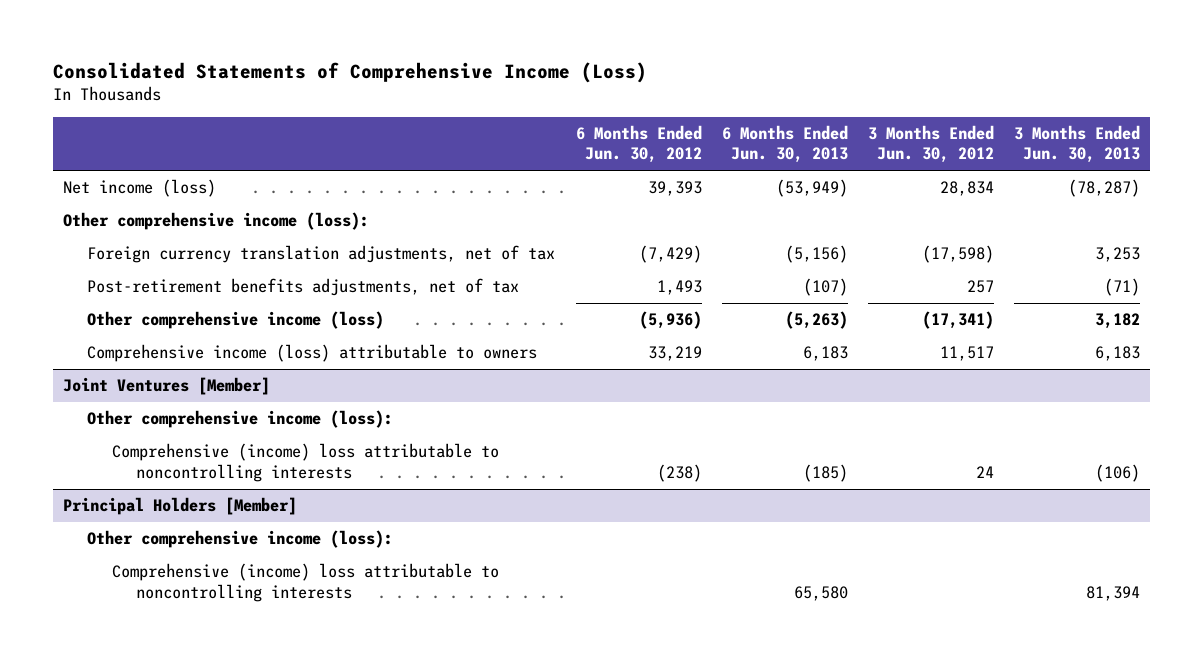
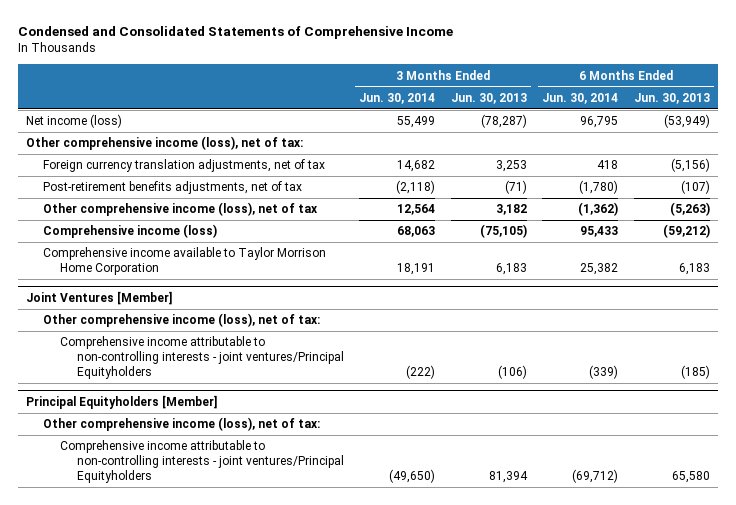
- Consolidated Statements of Comprehensive Income (Loss)
+ Condensed and Consolidated Statements of Comprehensive Income
- | 6 Months Ended Jun. 30, 2012 | 6 Months Ended Jun. 30, 2013 | 3 Months Ended Jun. 30, 2012 | 3 Months Ended Jun. 30, 2013
+ | 3 Months Ended Jun. 30, 2014 | 3 Months Ended Jun. 30, 2013 | 6 Months Ended Jun. 30, 2014 | 6 Months Ended Jun. 30, 2013
- Other comprehensive income (loss):
+ Other comprehensive income (loss), net of tax:
- Other comprehensive income (loss) | (5,936) | (5,263) | (17,341) | 3,182
- Comprehensive income (loss) attributable to owners | 33,219 | 6,183 | 11,517 | 6,183
+ Other comprehensive income (loss), net of tax | 12,564 | 3,182 | (1,362) | (5,263)
+ Comprehensive income (loss) | 68,063 | (75,105) | 95,433 | (59,212)
+ Comprehensive income available to Taylor Morrison Home Corporation | 18,191 | 6,183 | 25,382 | 6,183
@ Joint Ventures [Member]
- Other comprehensive income (loss):
- Comprehensive (income) loss attributable to noncontrolling interests | (238) | (185) | 24 | (106)
- Principal Holders [Member]
- Other comprehensive income (loss):
- Comprehensive (income) loss attributable to noncontrolling interests | | 65,580 | | 81,394
@ Joint Ventures [Member]
+ Other comprehensive income (loss), net of tax:
+ Comprehensive income attributable to non-controlling interests - joint ventures/Principal Equityholders | (222) | (106) | (339) | (185)
+ Principal Equityholders [Member]
+ Other comprehensive income (loss), net of tax:
+ Comprehensive income attributable to non-controlling interests - joint ventures/Principal Equityholders | (49,650) | 81,394 | (69,712) | 65,580

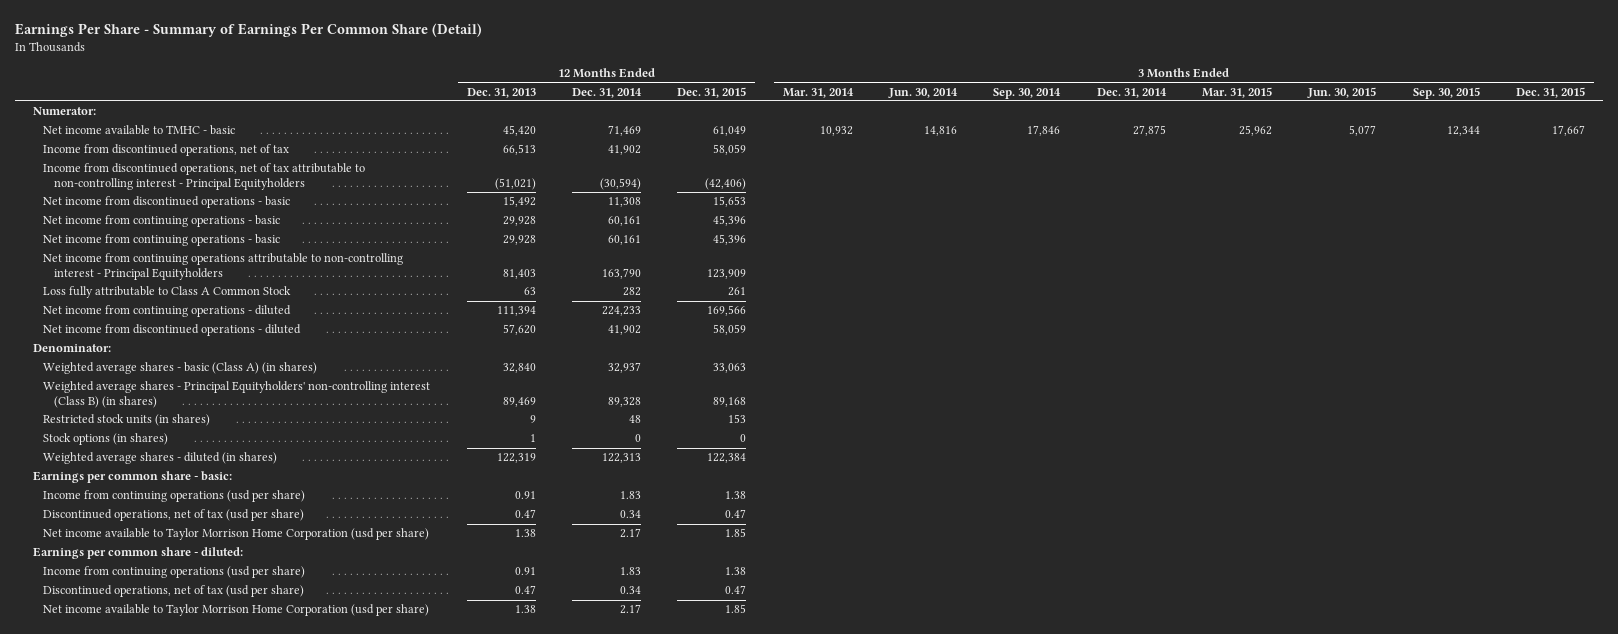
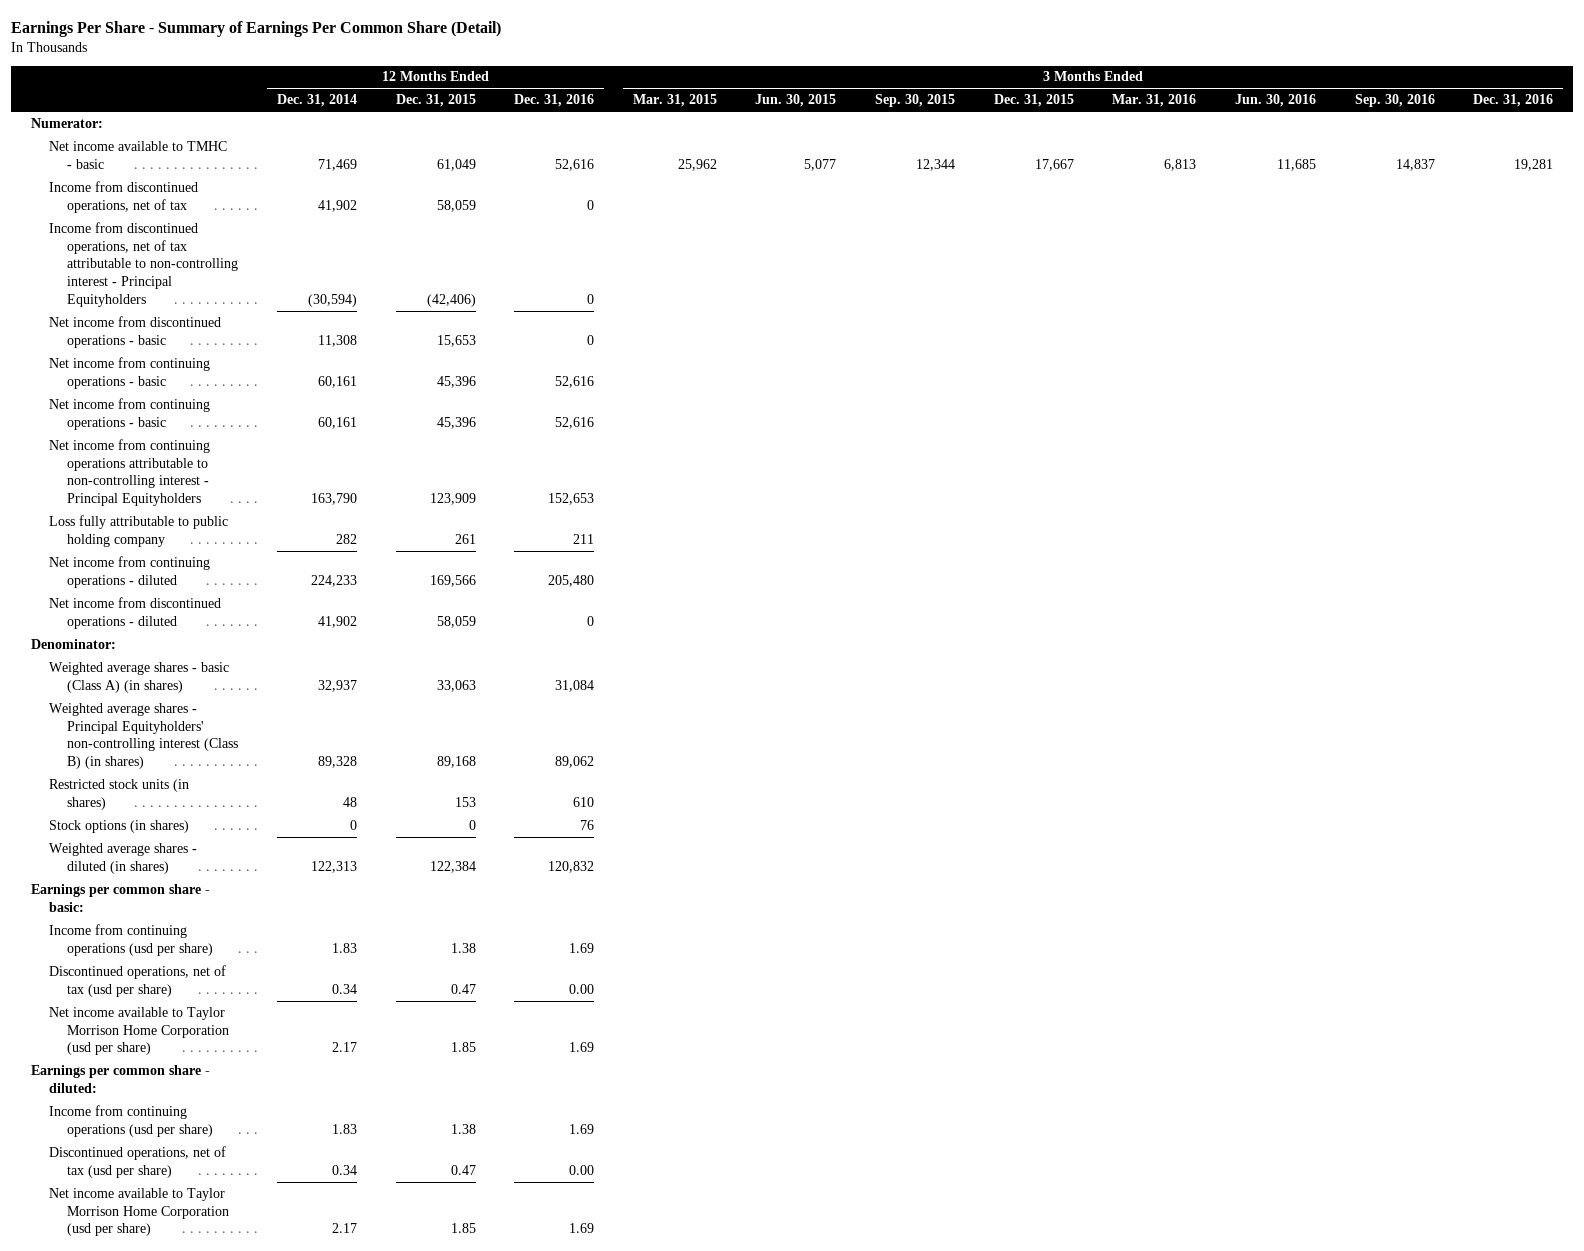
- | 12 Months Ended Dec. 31, 2013 | 12 Months Ended Dec. 31, 2014 | 12 Months Ended Dec. 31, 2015 | 3 Months Ended Mar. 31, 2014 | 3 Months Ended Jun. 30, 2014 | 3 Months Ended Sep. 30, 2014 | 3 Months Ended Dec. 31, 2014 | 3 Months Ended Mar. 31, 2015 | 3 Months Ended Jun. 30, 2015 | 3 Months Ended Sep. 30, 2015 | 3 Months Ended Dec. 31, 2015
+ | 12 Months Ended Dec. 31, 2014 | 12 Months Ended Dec. 31, 2015 | 12 Months Ended Dec. 31, 2016 | 3 Months Ended Mar. 31, 2015 | 3 Months Ended Jun. 30, 2015 | 3 Months Ended Sep. 30, 2015 | 3 Months Ended Dec. 31, 2015 | 3 Months Ended Mar. 31, 2016 | 3 Months Ended Jun. 30, 2016 | 3 Months Ended Sep. 30, 2016 | 3 Months Ended Dec. 31, 2016
- Loss fully attributable to Class A Common Stock | 63 | 282 | 261 | | | | | | | |
+ Loss fully attributable to public holding company | 282 | 261 | 211 | | | | | | | |

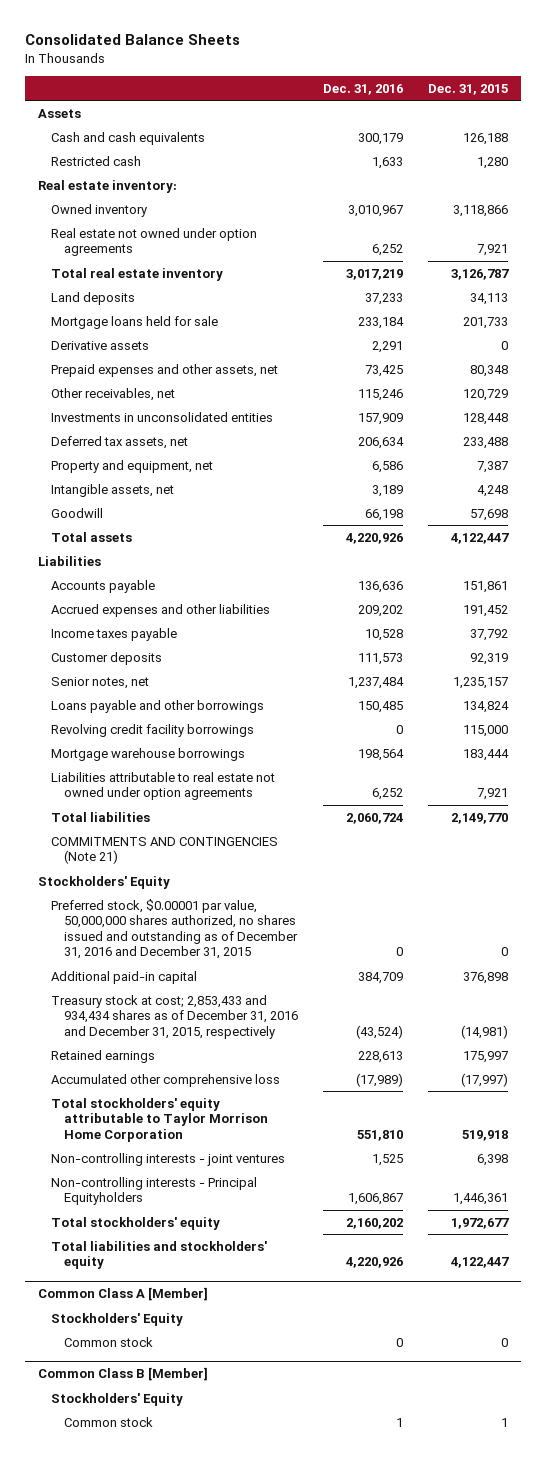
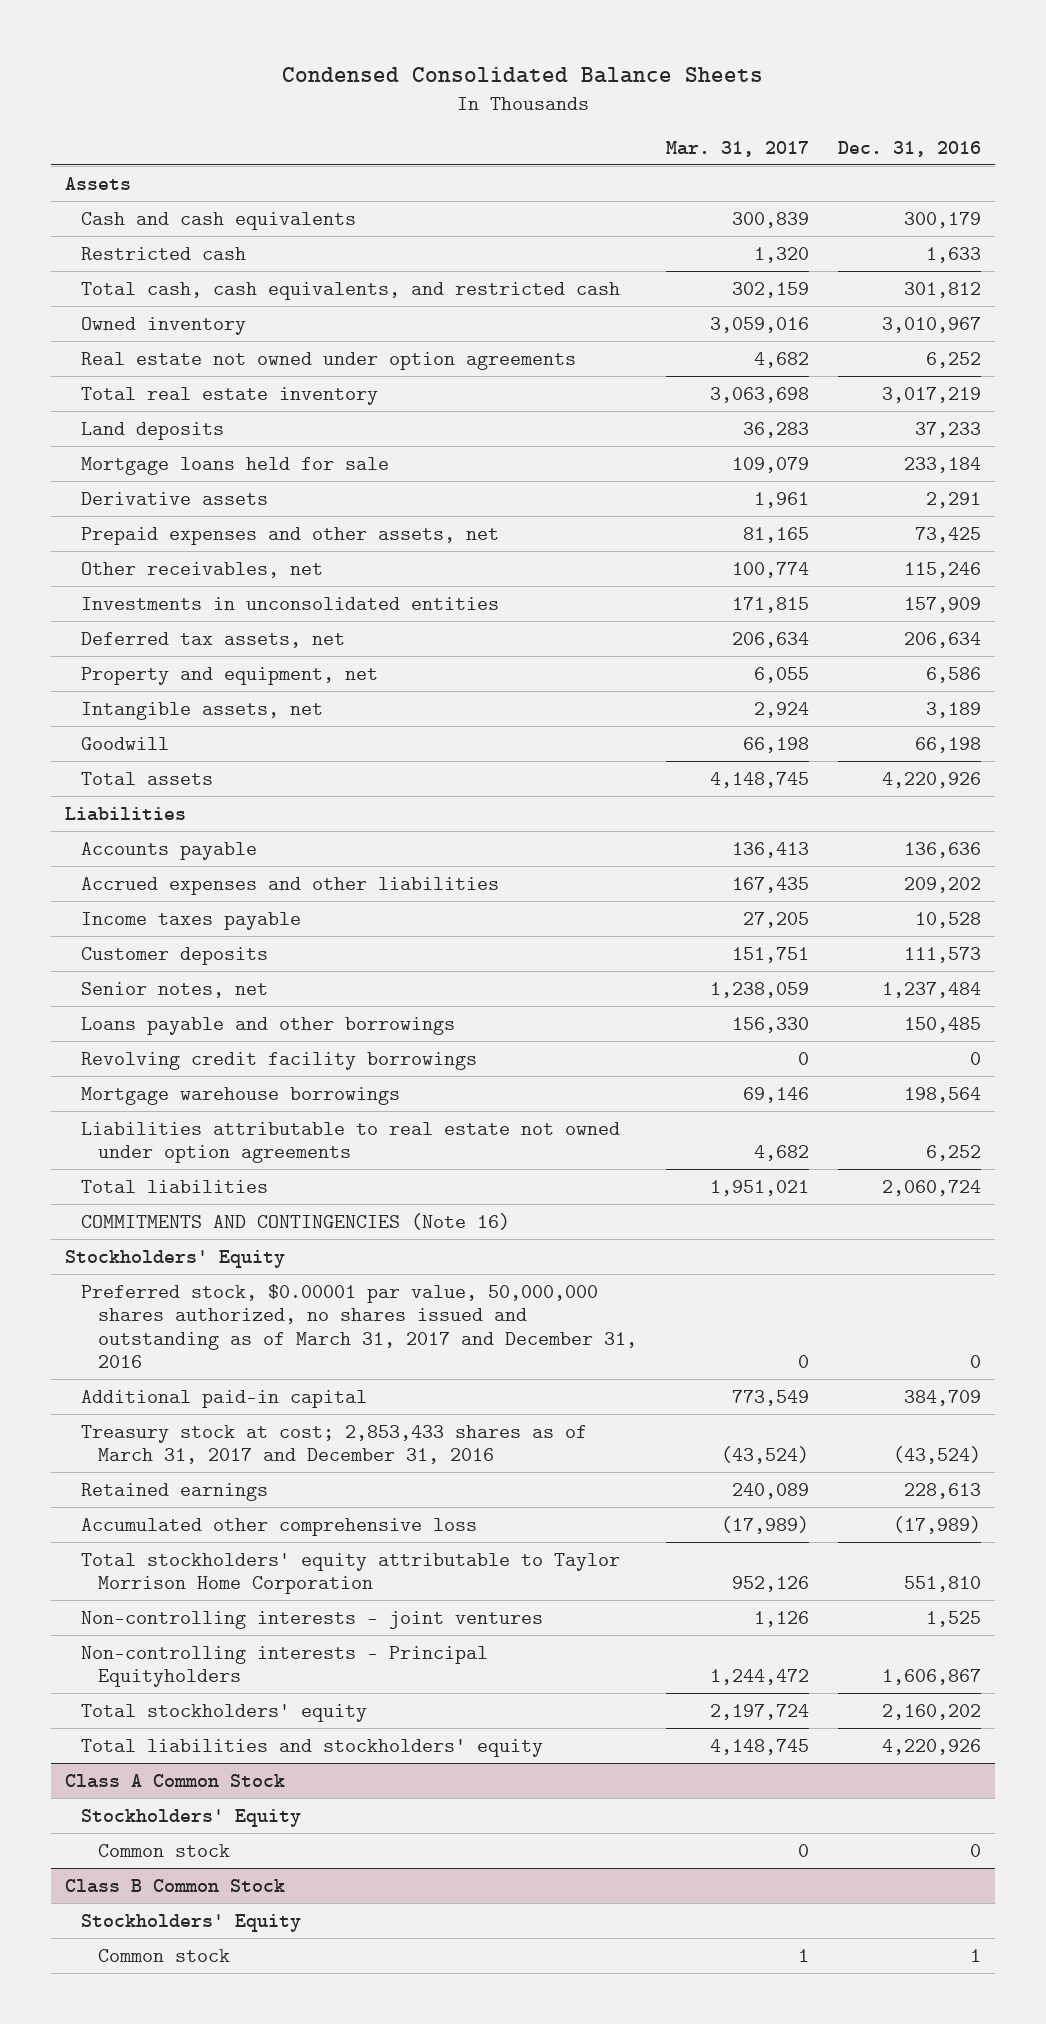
- Consolidated Balance Sheets
+ Condensed Consolidated Balance Sheets
- | Dec. 31, 2016 | Dec. 31, 2015
+ | Mar. 31, 2017 | Dec. 31, 2016
- Real estate inventory:
+ Total cash, cash equivalents, and restricted cash | 302,159 | 301,812
- COMMITMENTS AND CONTINGENCIES (Note 21)
+ COMMITMENTS AND CONTINGENCIES (Note 16)
- Preferred stock, $0.00001 par value, 50,000,000 shares authorized, no shares issued and outstanding as of December 31, 2016 and December 31, 2015 | 0 | 0
+ Preferred stock, $0.00001 par value, 50,000,000 shares authorized, no shares issued and outstanding as of March 31, 2017 and December 31, 2016 | 0 | 0
- Treasury stock at cost; 2,853,433 and 934,434 shares as of December 31, 2016 and December 31, 2015, respectively | (43,524) | (14,981)
+ Treasury stock at cost; 2,853,433 shares as of March 31, 2017 and December 31, 2016 | (43,524) | (43,524)
- Common Class A [Member]
+ Class A Common Stock
- Common Class B [Member]
+ Class B Common Stock

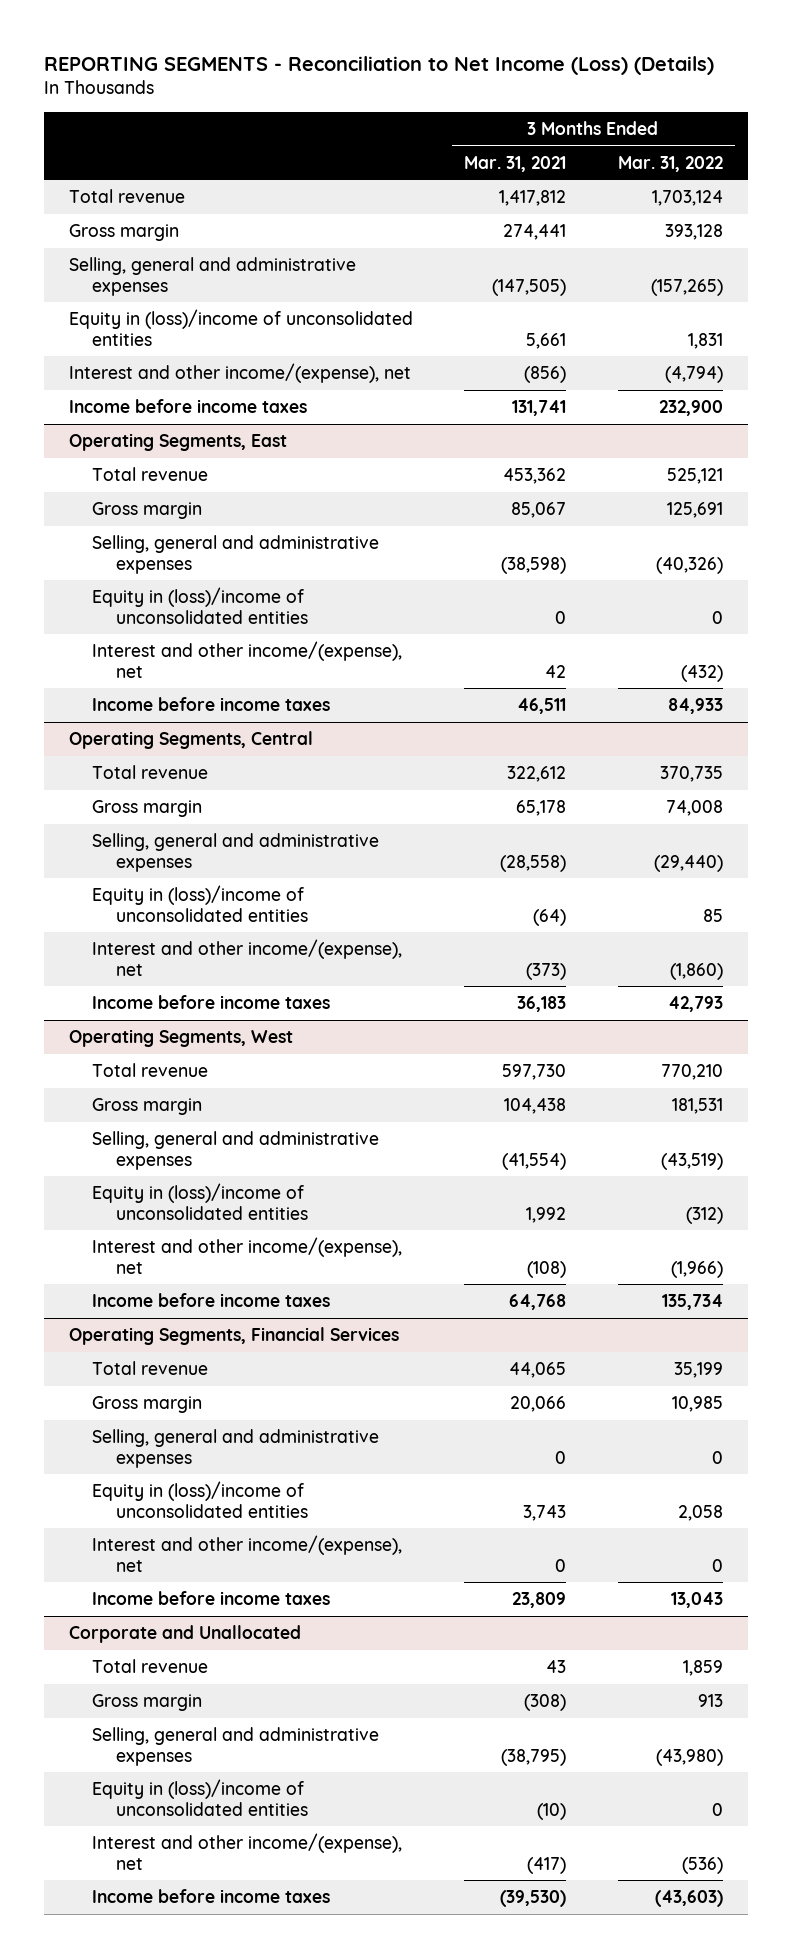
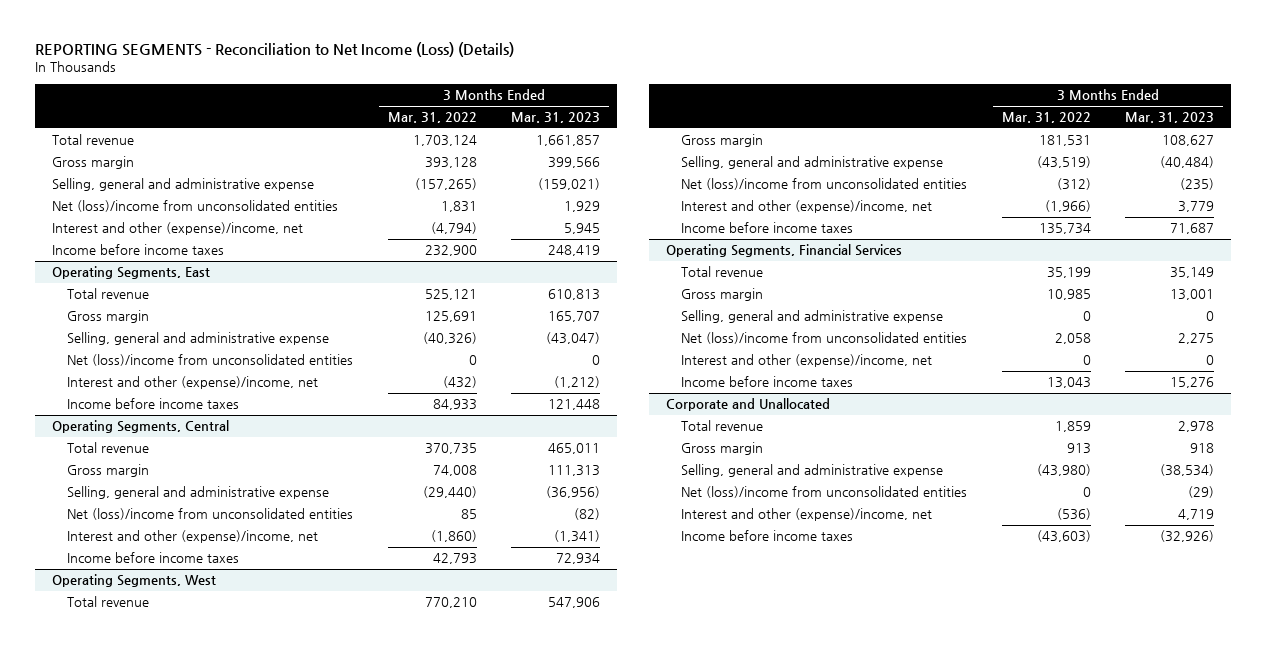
- | 3 Months Ended Mar. 31, 2021 | 3 Months Ended Mar. 31, 2022
+ | 3 Months Ended Mar. 31, 2022 | 3 Months Ended Mar. 31, 2023
- Selling, general and administrative expenses | (147,505) | (157,265)
- Equity in (loss)/income of unconsolidated entities | 5,661 | 1,831
- Interest and other income/(expense), net | (856) | (4,794)
+ Selling, general and administrative expense | (157,265) | (159,021)
+ Net (loss)/income from unconsolidated entities | 1,831 | 1,929
+ Interest and other (expense)/income, net | (4,794) | 5,945
@ Operating Segments, East
- Selling, general and administrative expenses | (38,598) | (40,326)
- Equity in (loss)/income of unconsolidated entities | 0 | 0
- Interest and other income/(expense), net | 42 | (432)
+ Selling, general and administrative expense | (40,326) | (43,047)
+ Net (loss)/income from unconsolidated entities | 0 | 0
+ Interest and other (expense)/income, net | (432) | (1,212)
@ Operating Segments, Central
- Selling, general and administrative expenses | (28,558) | (29,440)
- Equity in (loss)/income of unconsolidated entities | (64) | 85
- Interest and other income/(expense), net | (373) | (1,860)
+ Selling, general and administrative expense | (29,440) | (36,956)
+ Net (loss)/income from unconsolidated entities | 85 | (82)
+ Interest and other (expense)/income, net | (1,860) | (1,341)
@ Operating Segments, West
- Selling, general and administrative expenses | (41,554) | (43,519)
- Equity in (loss)/income of unconsolidated entities | 1,992 | (312)
- Interest and other income/(expense), net | (108) | (1,966)
+ Selling, general and administrative expense | (43,519) | (40,484)
+ Net (loss)/income from unconsolidated entities | (312) | (235)
+ Interest and other (expense)/income, net | (1,966) | 3,779
@ Operating Segments, Financial Services
- Selling, general and administrative expenses | 0 | 0
- Equity in (loss)/income of unconsolidated entities | 3,743 | 2,058
- Interest and other income/(expense), net | 0 | 0
+ Selling, general and administrative expense | 0 | 0
+ Net (loss)/income from unconsolidated entities | 2,058 | 2,275
+ Interest and other (expense)/income, net | 0 | 0
@ Corporate and Unallocated
- Selling, general and administrative expenses | (38,795) | (43,980)
- Equity in (loss)/income of unconsolidated entities | (10) | 0
- Interest and other income/(expense), net | (417) | (536)
+ Selling, general and administrative expense | (43,980) | (38,534)
+ Net (loss)/income from unconsolidated entities | 0 | (29)
+ Interest and other (expense)/income, net | (536) | 4,719

